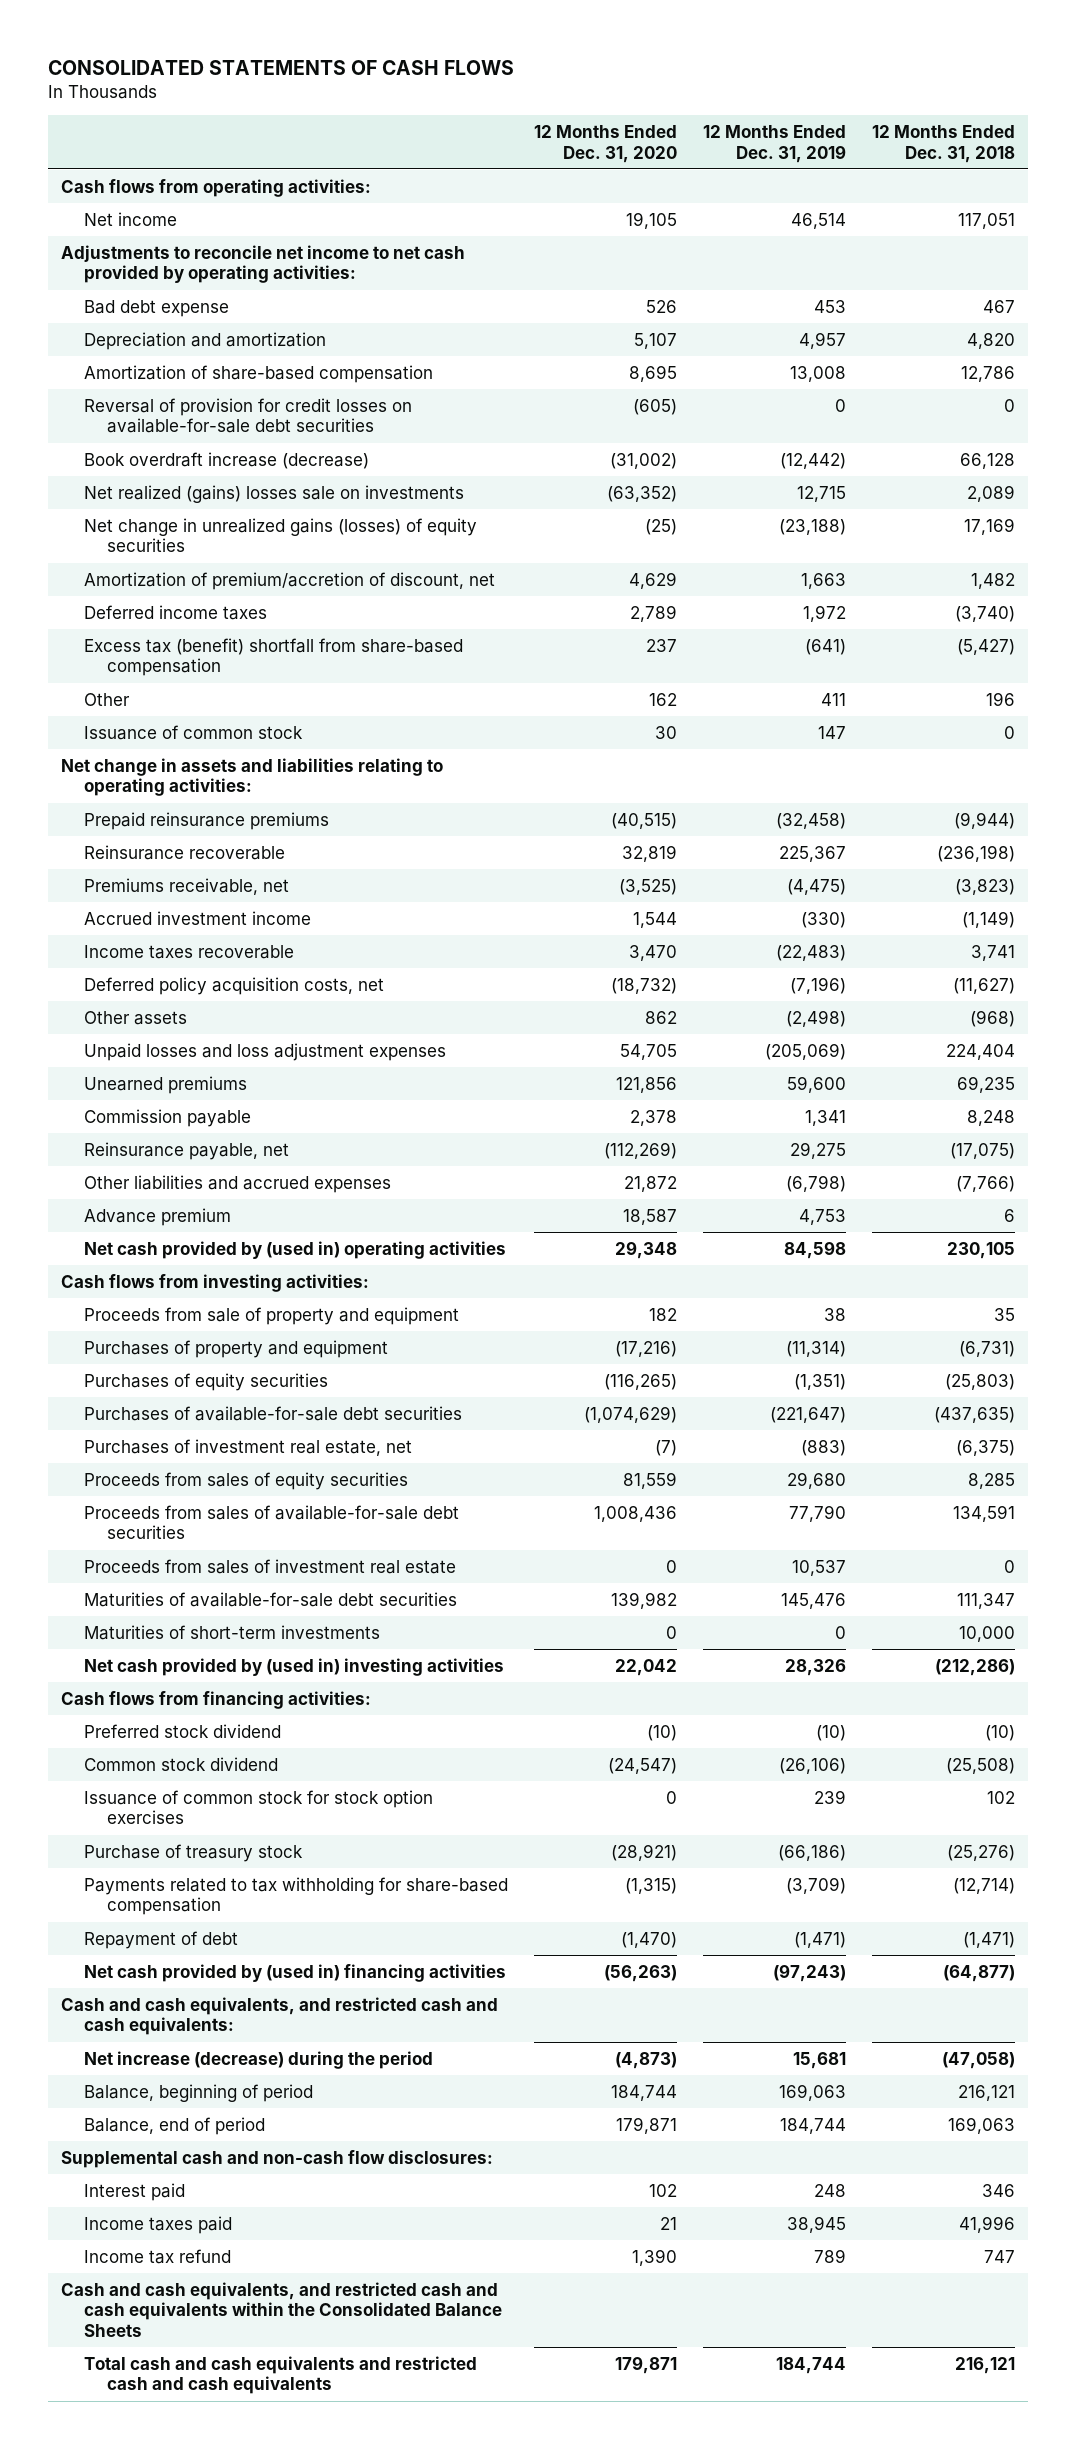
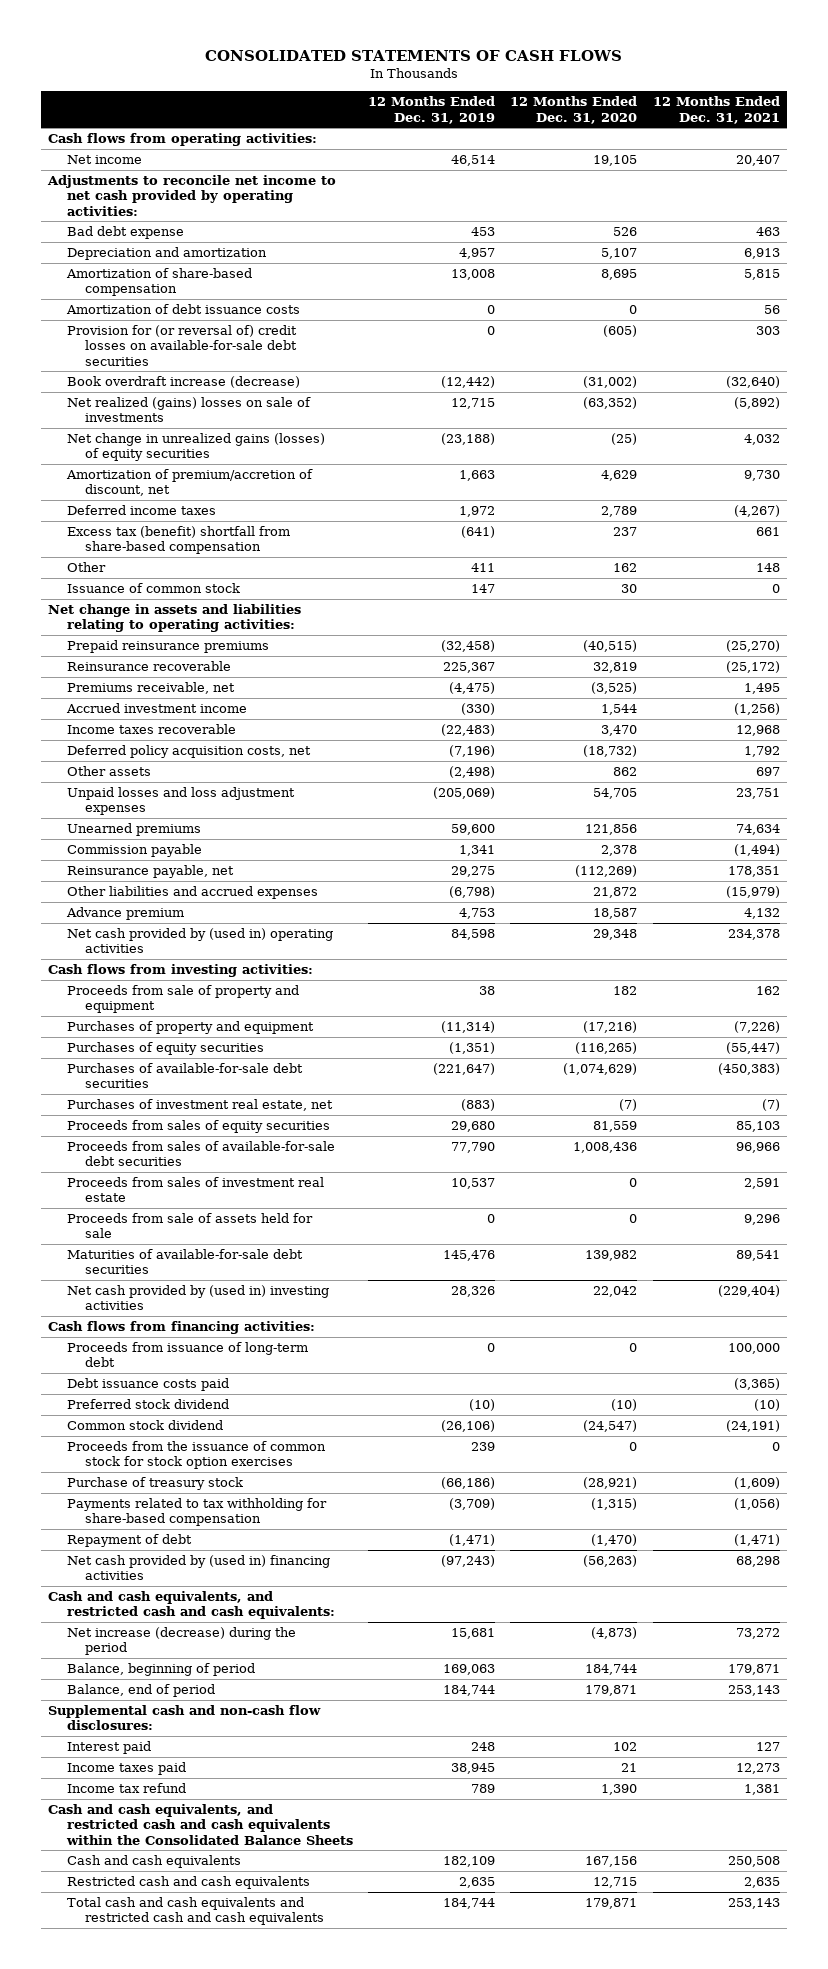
- | 12 Months Ended Dec. 31, 2020 | 12 Months Ended Dec. 31, 2019 | 12 Months Ended Dec. 31, 2018
+ | 12 Months Ended Dec. 31, 2019 | 12 Months Ended Dec. 31, 2020 | 12 Months Ended Dec. 31, 2021
- Reversal of provision for credit losses on available-for-sale debt securities | (605) | 0 | 0
+ Amortization of debt issuance costs | 0 | 0 | 56
+ Provision for (or reversal of) credit losses on available-for-sale debt securities | 0 | (605) | 303
- Net realized (gains) losses sale on investments | (63,352) | 12,715 | 2,089
+ Net realized (gains) losses on sale of investments | 12,715 | (63,352) | (5,892)
+ Proceeds from sale of assets held for sale | 0 | 0 | 9,296
- Maturities of short-term investments | 0 | 0 | 10,000
+ Proceeds from issuance of long-term debt | 0 | 0 | 100,000
+ Debt issuance costs paid | | | (3,365)
- Issuance of common stock for stock option exercises | 0 | 239 | 102
+ Proceeds from the issuance of common stock for stock option exercises | 239 | 0 | 0
+ Cash and cash equivalents | 182,109 | 167,156 | 250,508
+ Restricted cash and cash equivalents | 2,635 | 12,715 | 2,635

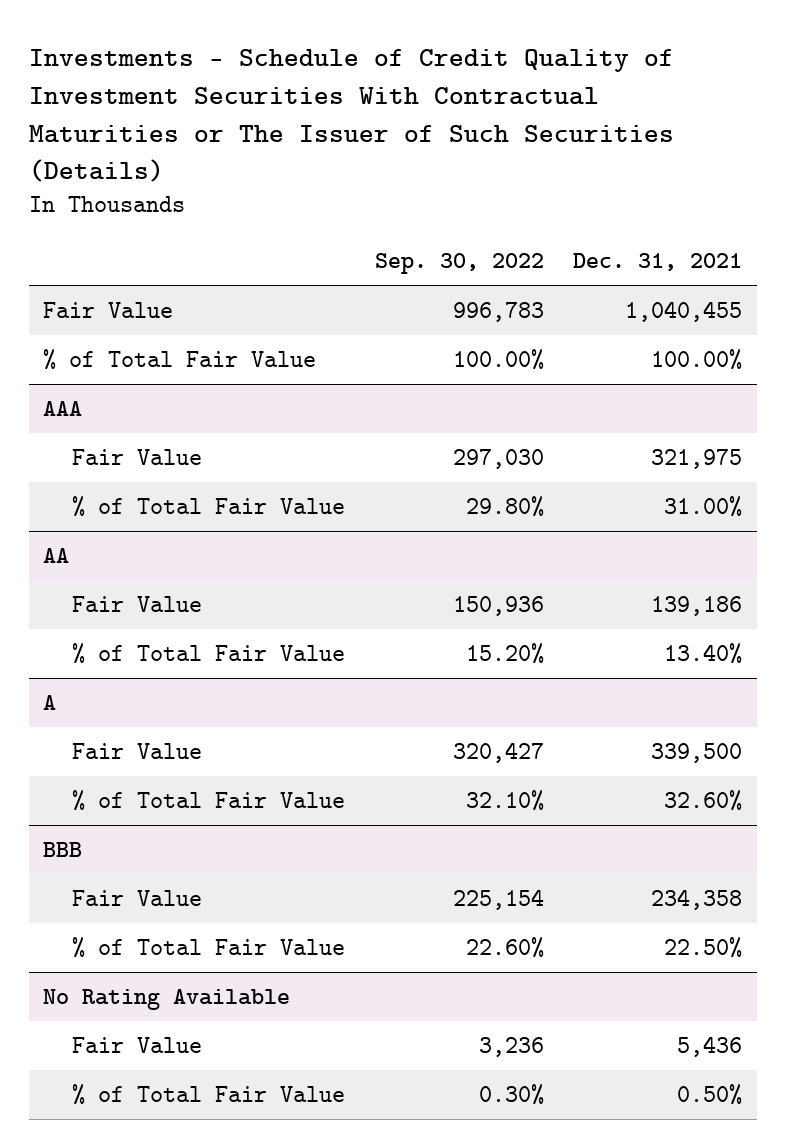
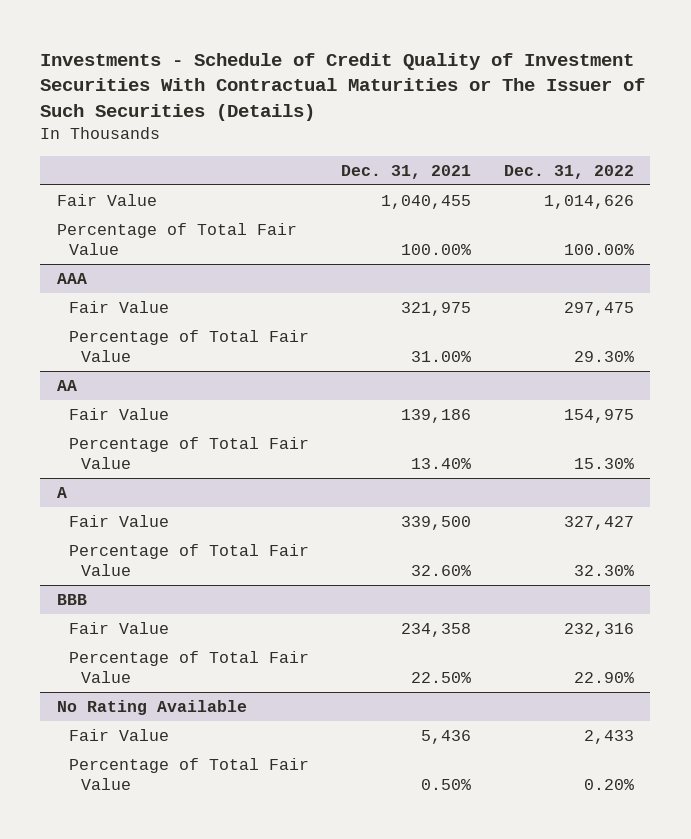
- | Sep. 30, 2022 | Dec. 31, 2021
+ | Dec. 31, 2021 | Dec. 31, 2022
- % of Total Fair Value | 100.00% | 100.00%
+ Percentage of Total Fair Value | 100.00% | 100.00%
@ AAA
- % of Total Fair Value | 29.80% | 31.00%
+ Percentage of Total Fair Value | 31.00% | 29.30%
@ AA
- % of Total Fair Value | 15.20% | 13.40%
+ Percentage of Total Fair Value | 13.40% | 15.30%
@ A
- % of Total Fair Value | 32.10% | 32.60%
+ Percentage of Total Fair Value | 32.60% | 32.30%
@ BBB
- % of Total Fair Value | 22.60% | 22.50%
+ Percentage of Total Fair Value | 22.50% | 22.90%
@ No Rating Available
- % of Total Fair Value | 0.30% | 0.50%
+ Percentage of Total Fair Value | 0.50% | 0.20%

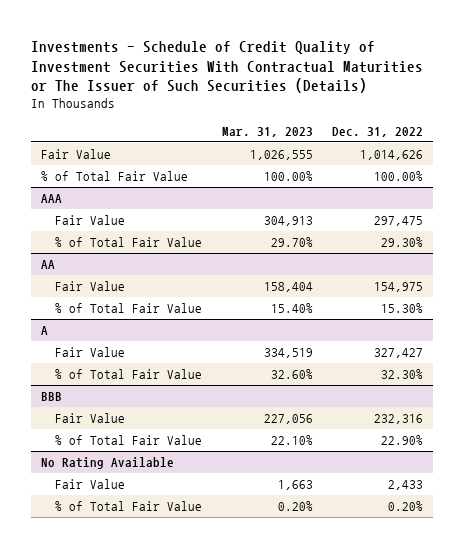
- | Dec. 31, 2021 | Dec. 31, 2022
+ | Mar. 31, 2023 | Dec. 31, 2022
- Percentage of Total Fair Value | 100.00% | 100.00%
+ % of Total Fair Value | 100.00% | 100.00%
@ AAA
- Percentage of Total Fair Value | 31.00% | 29.30%
+ % of Total Fair Value | 29.70% | 29.30%
@ AA
- Percentage of Total Fair Value | 13.40% | 15.30%
+ % of Total Fair Value | 15.40% | 15.30%
@ A
- Percentage of Total Fair Value | 32.60% | 32.30%
+ % of Total Fair Value | 32.60% | 32.30%
@ BBB
- Percentage of Total Fair Value | 22.50% | 22.90%
+ % of Total Fair Value | 22.10% | 22.90%
@ No Rating Available
- Percentage of Total Fair Value | 0.50% | 0.20%
+ % of Total Fair Value | 0.20% | 0.20%

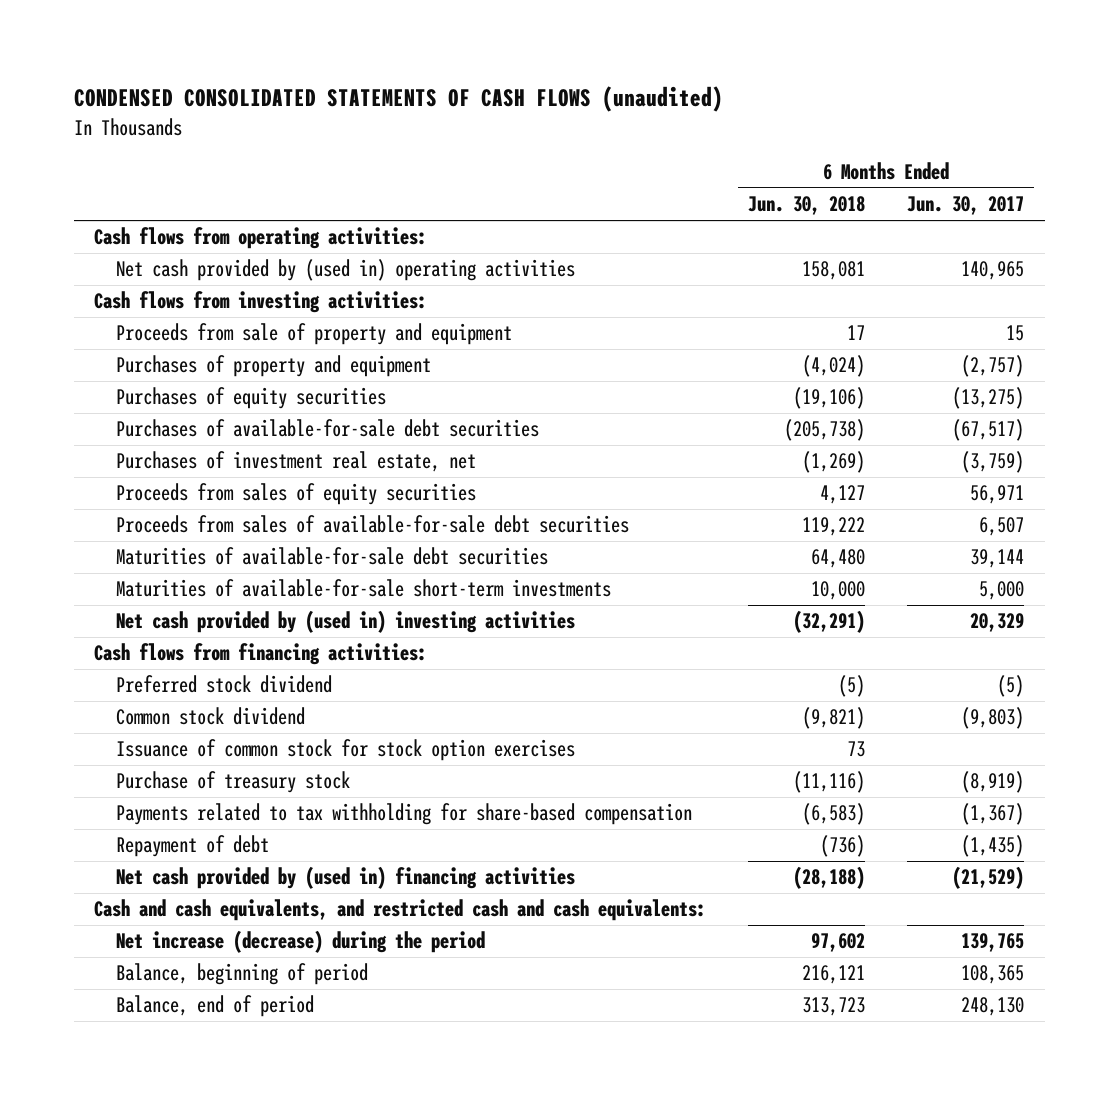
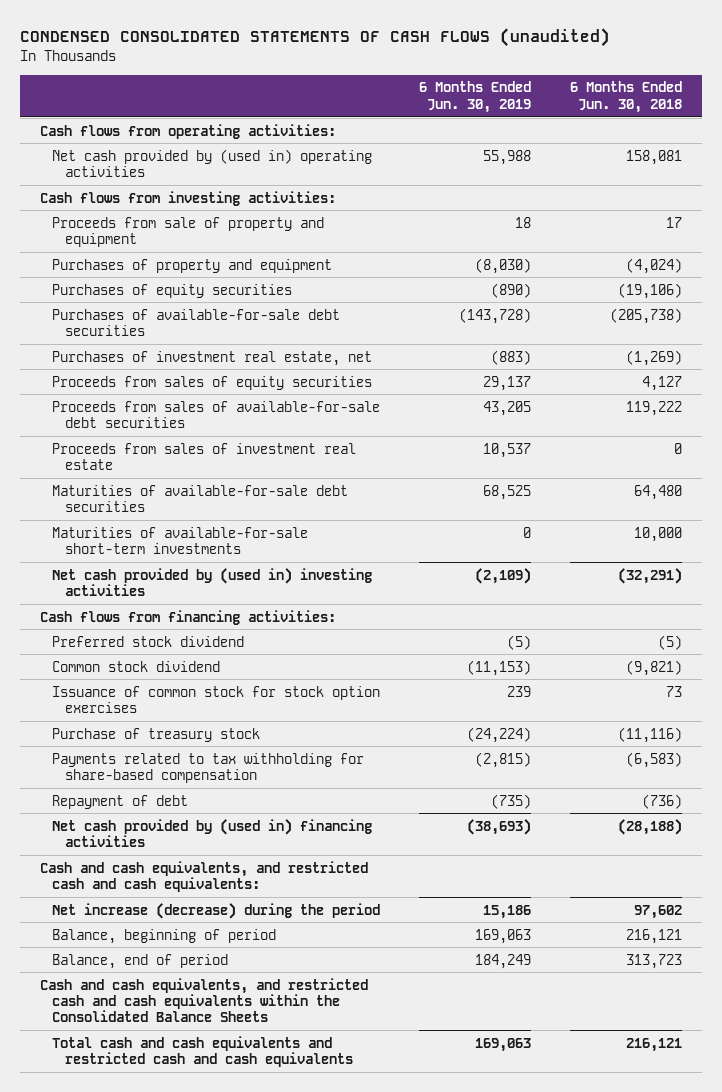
- | 6 Months Ended Jun. 30, 2018 | 6 Months Ended Jun. 30, 2017
+ | 6 Months Ended Jun. 30, 2019 | 6 Months Ended Jun. 30, 2018
+ Proceeds from sales of investment real estate | 10,537 | 0
+ Cash and cash equivalents, and restricted cash and cash equivalents within the Consolidated Balance Sheets
+ Total cash and cash equivalents and restricted cash and cash equivalents | 169,063 | 216,121

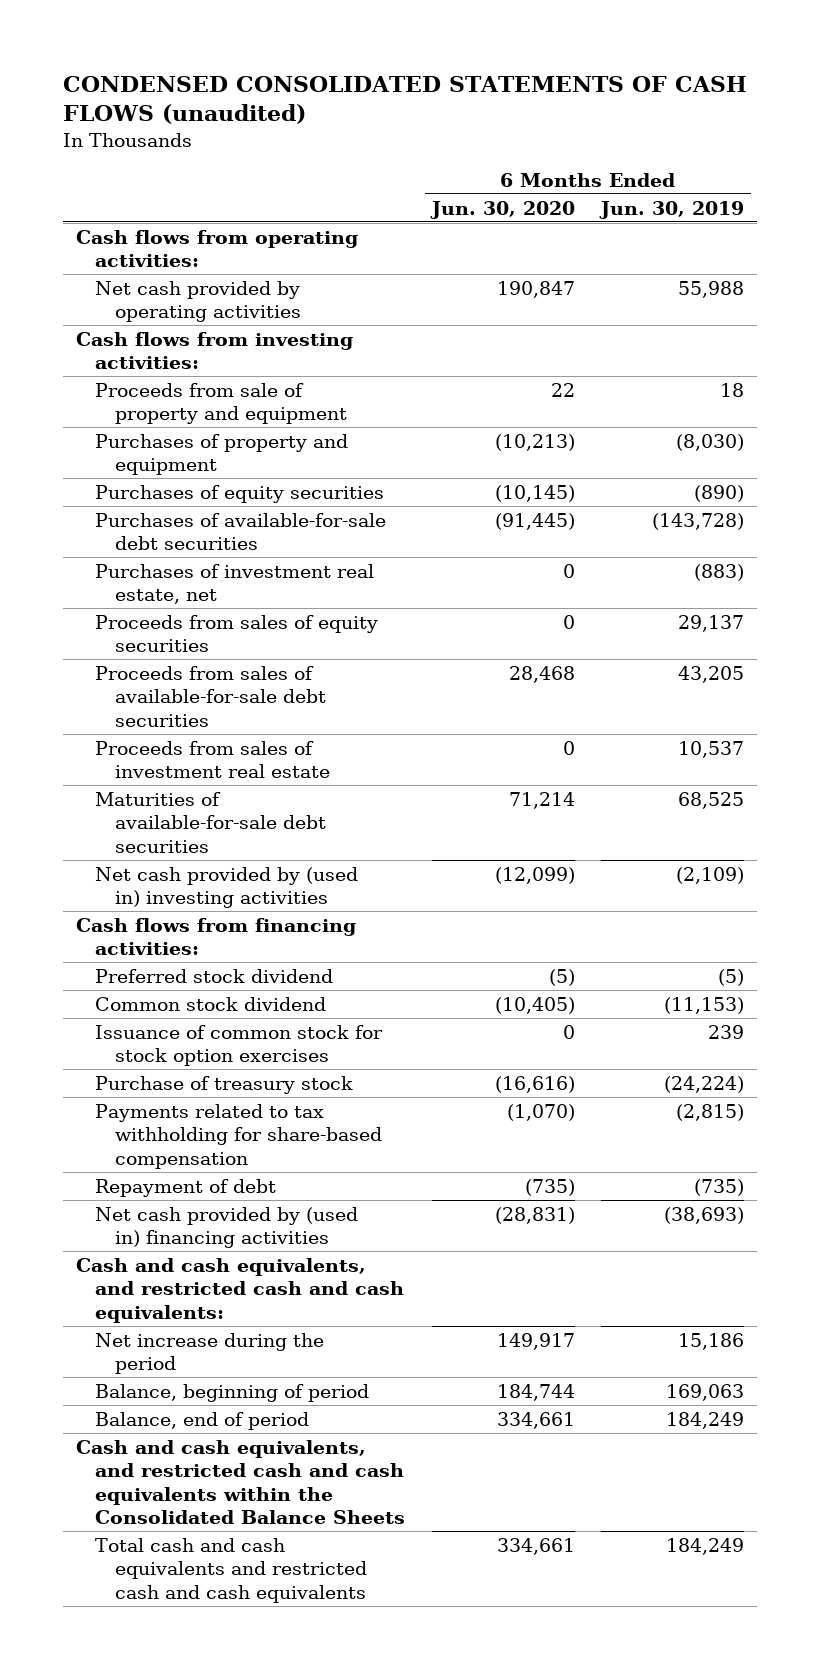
- | 6 Months Ended Jun. 30, 2019 | 6 Months Ended Jun. 30, 2018
+ | 6 Months Ended Jun. 30, 2020 | 6 Months Ended Jun. 30, 2019
- Net cash provided by (used in) operating activities | 55,988 | 158,081
+ Net cash provided by operating activities | 190,847 | 55,988
- Maturities of available-for-sale short-term investments | 0 | 10,000
- Net increase (decrease) during the period | 15,186 | 97,602
+ Net increase during the period | 149,917 | 15,186
- Total cash and cash equivalents and restricted cash and cash equivalents | 169,063 | 216,121
+ Total cash and cash equivalents and restricted cash and cash equivalents | 334,661 | 184,249

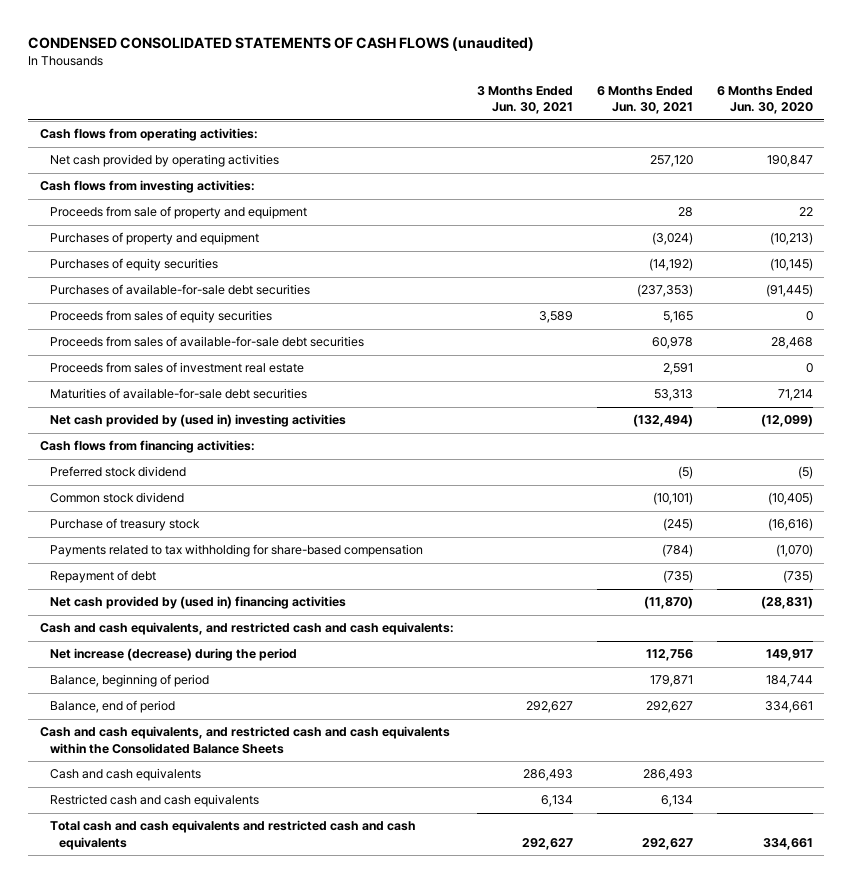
- | 6 Months Ended Jun. 30, 2020 | 6 Months Ended Jun. 30, 2019
+ | 3 Months Ended Jun. 30, 2021 | 6 Months Ended Jun. 30, 2021 | 6 Months Ended Jun. 30, 2020
- Purchases of investment real estate, net | 0 | (883)
- Issuance of common stock for stock option exercises | 0 | 239
- Net increase during the period | 149,917 | 15,186
+ Net increase (decrease) during the period | | 112,756 | 149,917
+ Cash and cash equivalents | 286,493 | 286,493 |
+ Restricted cash and cash equivalents | 6,134 | 6,134 |

